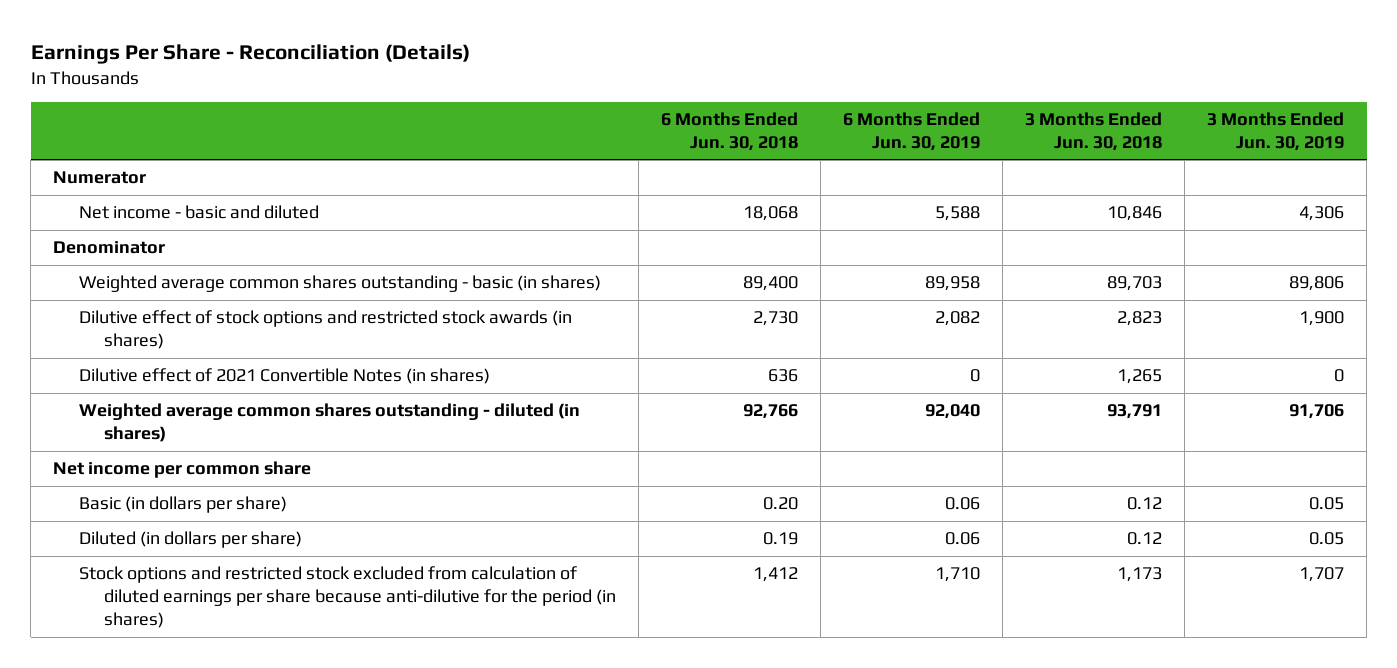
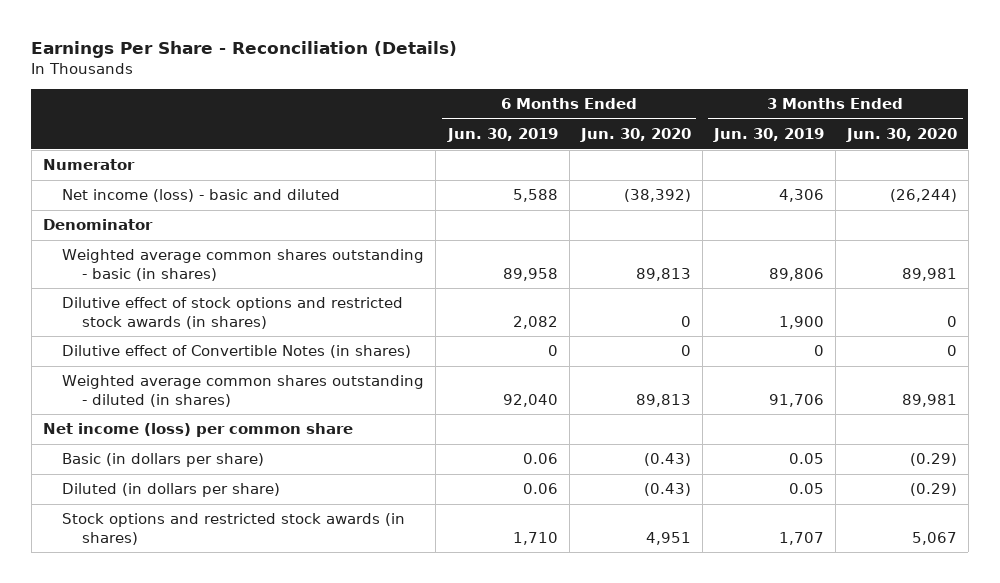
- | 6 Months Ended Jun. 30, 2018 | 6 Months Ended Jun. 30, 2019 | 3 Months Ended Jun. 30, 2018 | 3 Months Ended Jun. 30, 2019
+ | 6 Months Ended Jun. 30, 2019 | 6 Months Ended Jun. 30, 2020 | 3 Months Ended Jun. 30, 2019 | 3 Months Ended Jun. 30, 2020
- Net income - basic and diluted | 18,068 | 5,588 | 10,846 | 4,306
+ Net income (loss) - basic and diluted | 5,588 | (38,392) | 4,306 | (26,244)
- Dilutive effect of 2021 Convertible Notes (in shares) | 636 | 0 | 1,265 | 0
+ Dilutive effect of Convertible Notes (in shares) | 0 | 0 | 0 | 0
- Net income per common share
+ Net income (loss) per common share
- Stock options and restricted stock excluded from calculation of diluted earnings per share because anti-dilutive for the period (in shares) | 1,412 | 1,710 | 1,173 | 1,707
+ Stock options and restricted stock awards (in shares) | 1,710 | 4,951 | 1,707 | 5,067

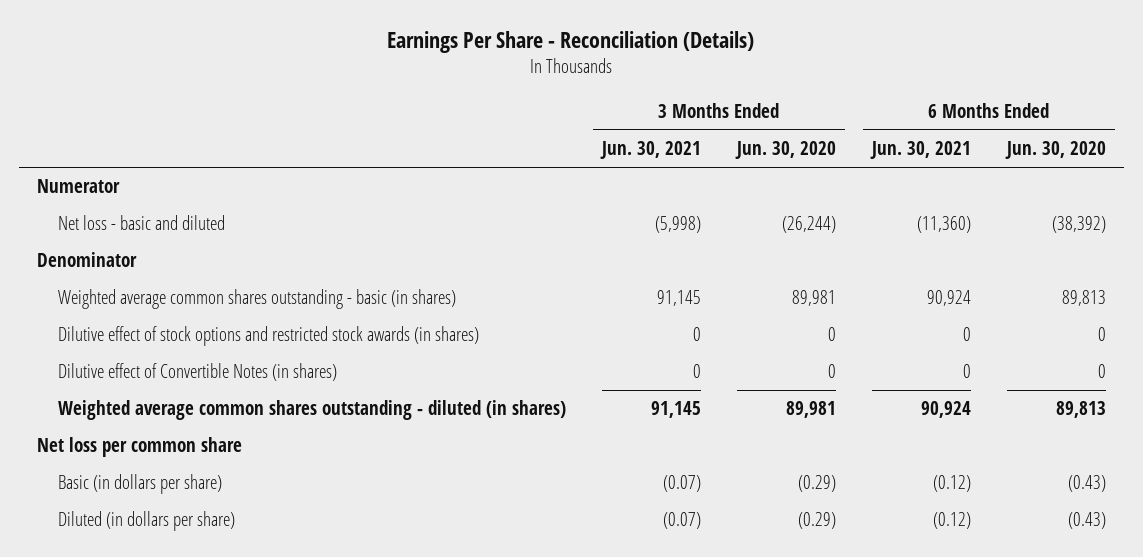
- | 6 Months Ended Jun. 30, 2019 | 6 Months Ended Jun. 30, 2020 | 3 Months Ended Jun. 30, 2019 | 3 Months Ended Jun. 30, 2020
+ | 3 Months Ended Jun. 30, 2021 | 3 Months Ended Jun. 30, 2020 | 6 Months Ended Jun. 30, 2021 | 6 Months Ended Jun. 30, 2020
- Net income (loss) - basic and diluted | 5,588 | (38,392) | 4,306 | (26,244)
+ Net loss - basic and diluted | (5,998) | (26,244) | (11,360) | (38,392)
- Net income (loss) per common share
+ Net loss per common share
- Stock options and restricted stock awards (in shares) | 1,710 | 4,951 | 1,707 | 5,067

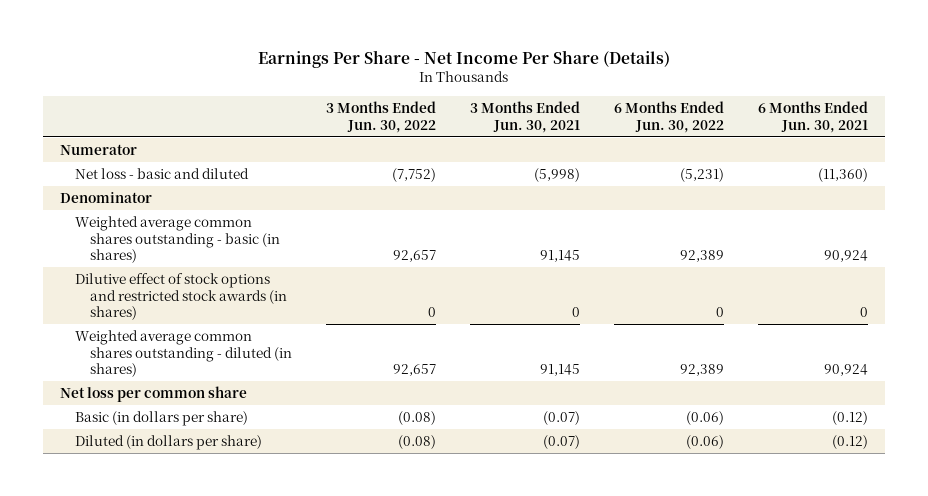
- Earnings Per Share - Reconciliation (Details)
+ Earnings Per Share - Net Income Per Share (Details)
- | 3 Months Ended Jun. 30, 2021 | 3 Months Ended Jun. 30, 2020 | 6 Months Ended Jun. 30, 2021 | 6 Months Ended Jun. 30, 2020
+ | 3 Months Ended Jun. 30, 2022 | 3 Months Ended Jun. 30, 2021 | 6 Months Ended Jun. 30, 2022 | 6 Months Ended Jun. 30, 2021
- Dilutive effect of Convertible Notes (in shares) | 0 | 0 | 0 | 0

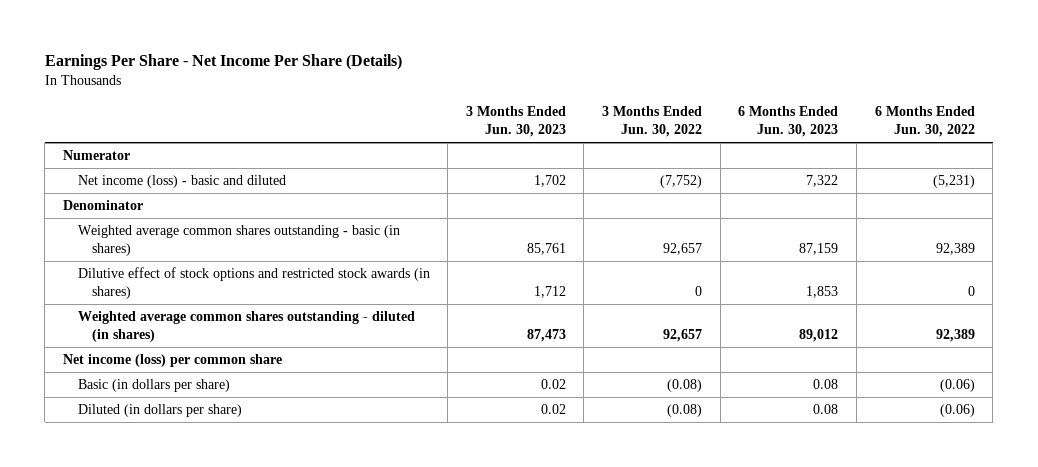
- | 3 Months Ended Jun. 30, 2022 | 3 Months Ended Jun. 30, 2021 | 6 Months Ended Jun. 30, 2022 | 6 Months Ended Jun. 30, 2021
+ | 3 Months Ended Jun. 30, 2023 | 3 Months Ended Jun. 30, 2022 | 6 Months Ended Jun. 30, 2023 | 6 Months Ended Jun. 30, 2022
- Net loss - basic and diluted | (7,752) | (5,998) | (5,231) | (11,360)
+ Net income (loss) - basic and diluted | 1,702 | (7,752) | 7,322 | (5,231)
- Net loss per common share
+ Net income (loss) per common share

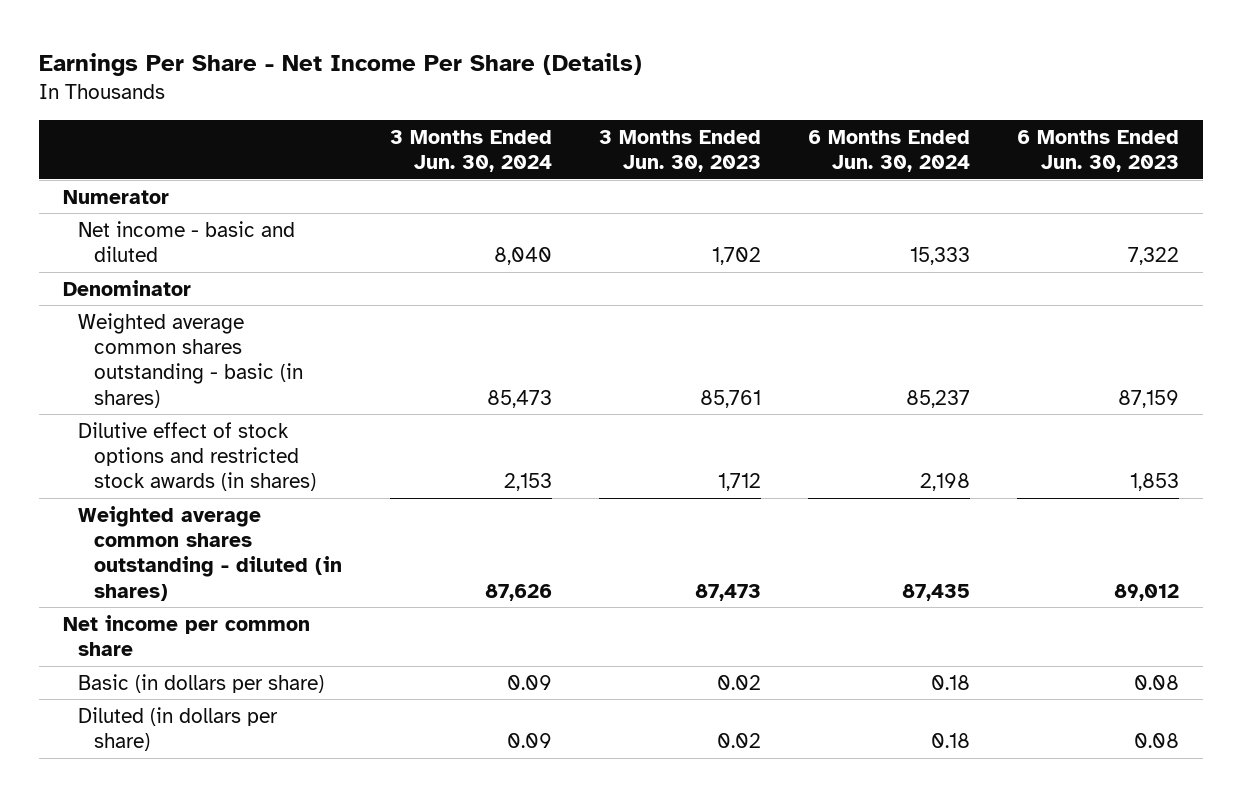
- | 3 Months Ended Jun. 30, 2023 | 3 Months Ended Jun. 30, 2022 | 6 Months Ended Jun. 30, 2023 | 6 Months Ended Jun. 30, 2022
+ | 3 Months Ended Jun. 30, 2024 | 3 Months Ended Jun. 30, 2023 | 6 Months Ended Jun. 30, 2024 | 6 Months Ended Jun. 30, 2023
- Net income (loss) - basic and diluted | 1,702 | (7,752) | 7,322 | (5,231)
+ Net income - basic and diluted | 8,040 | 1,702 | 15,333 | 7,322
- Net income (loss) per common share
+ Net income per common share

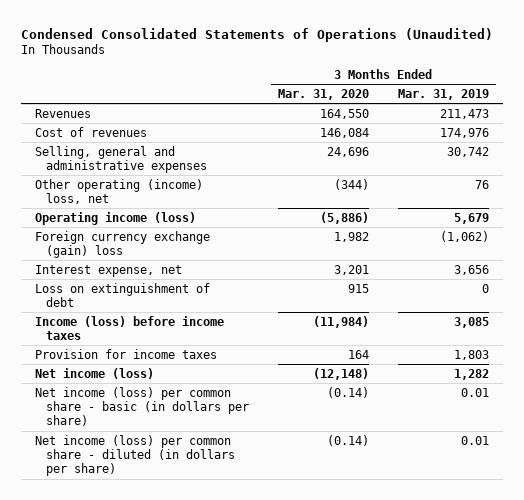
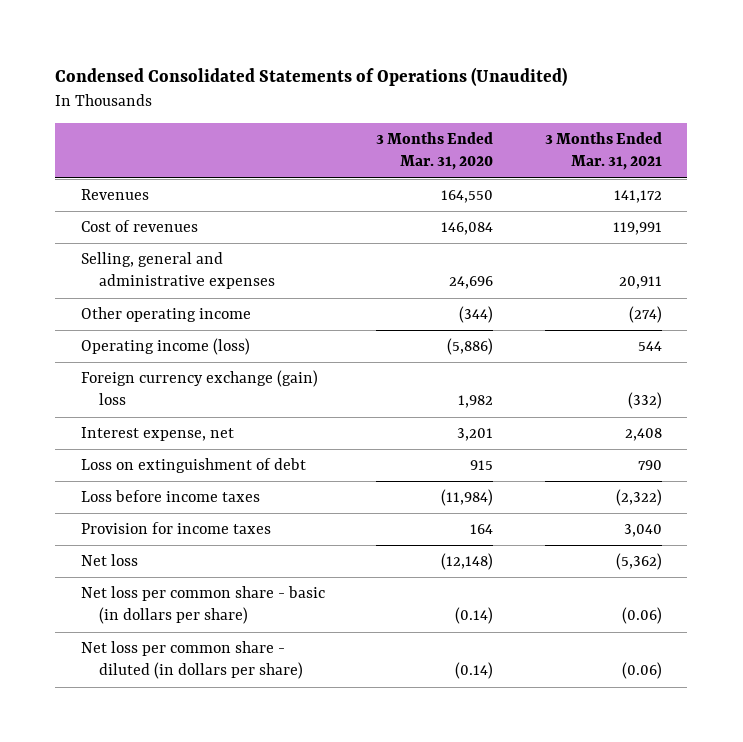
- | 3 Months Ended Mar. 31, 2020 | 3 Months Ended Mar. 31, 2019
+ | 3 Months Ended Mar. 31, 2020 | 3 Months Ended Mar. 31, 2021
- Other operating (income) loss, net | (344) | 76
+ Other operating income | (344) | (274)
- Income (loss) before income taxes | (11,984) | 3,085
+ Loss before income taxes | (11,984) | (2,322)
- Net income (loss) | (12,148) | 1,282
- Net income (loss) per common share - basic (in dollars per share) | (0.14) | 0.01
- Net income (loss) per common share - diluted (in dollars per share) | (0.14) | 0.01
+ Net loss | (12,148) | (5,362)
+ Net loss per common share - basic (in dollars per share) | (0.14) | (0.06)
+ Net loss per common share - diluted (in dollars per share) | (0.14) | (0.06)

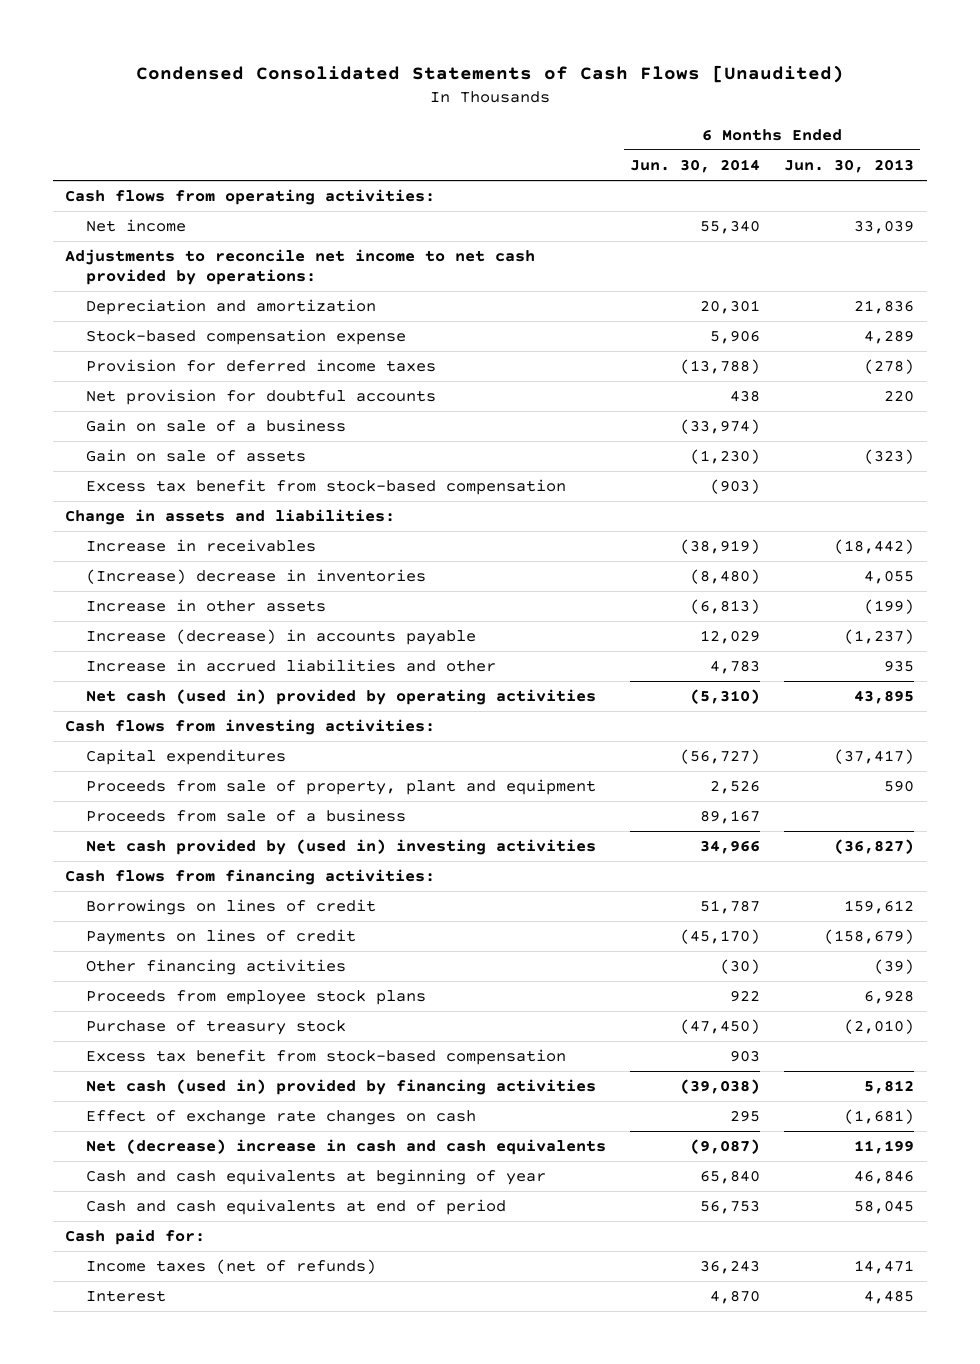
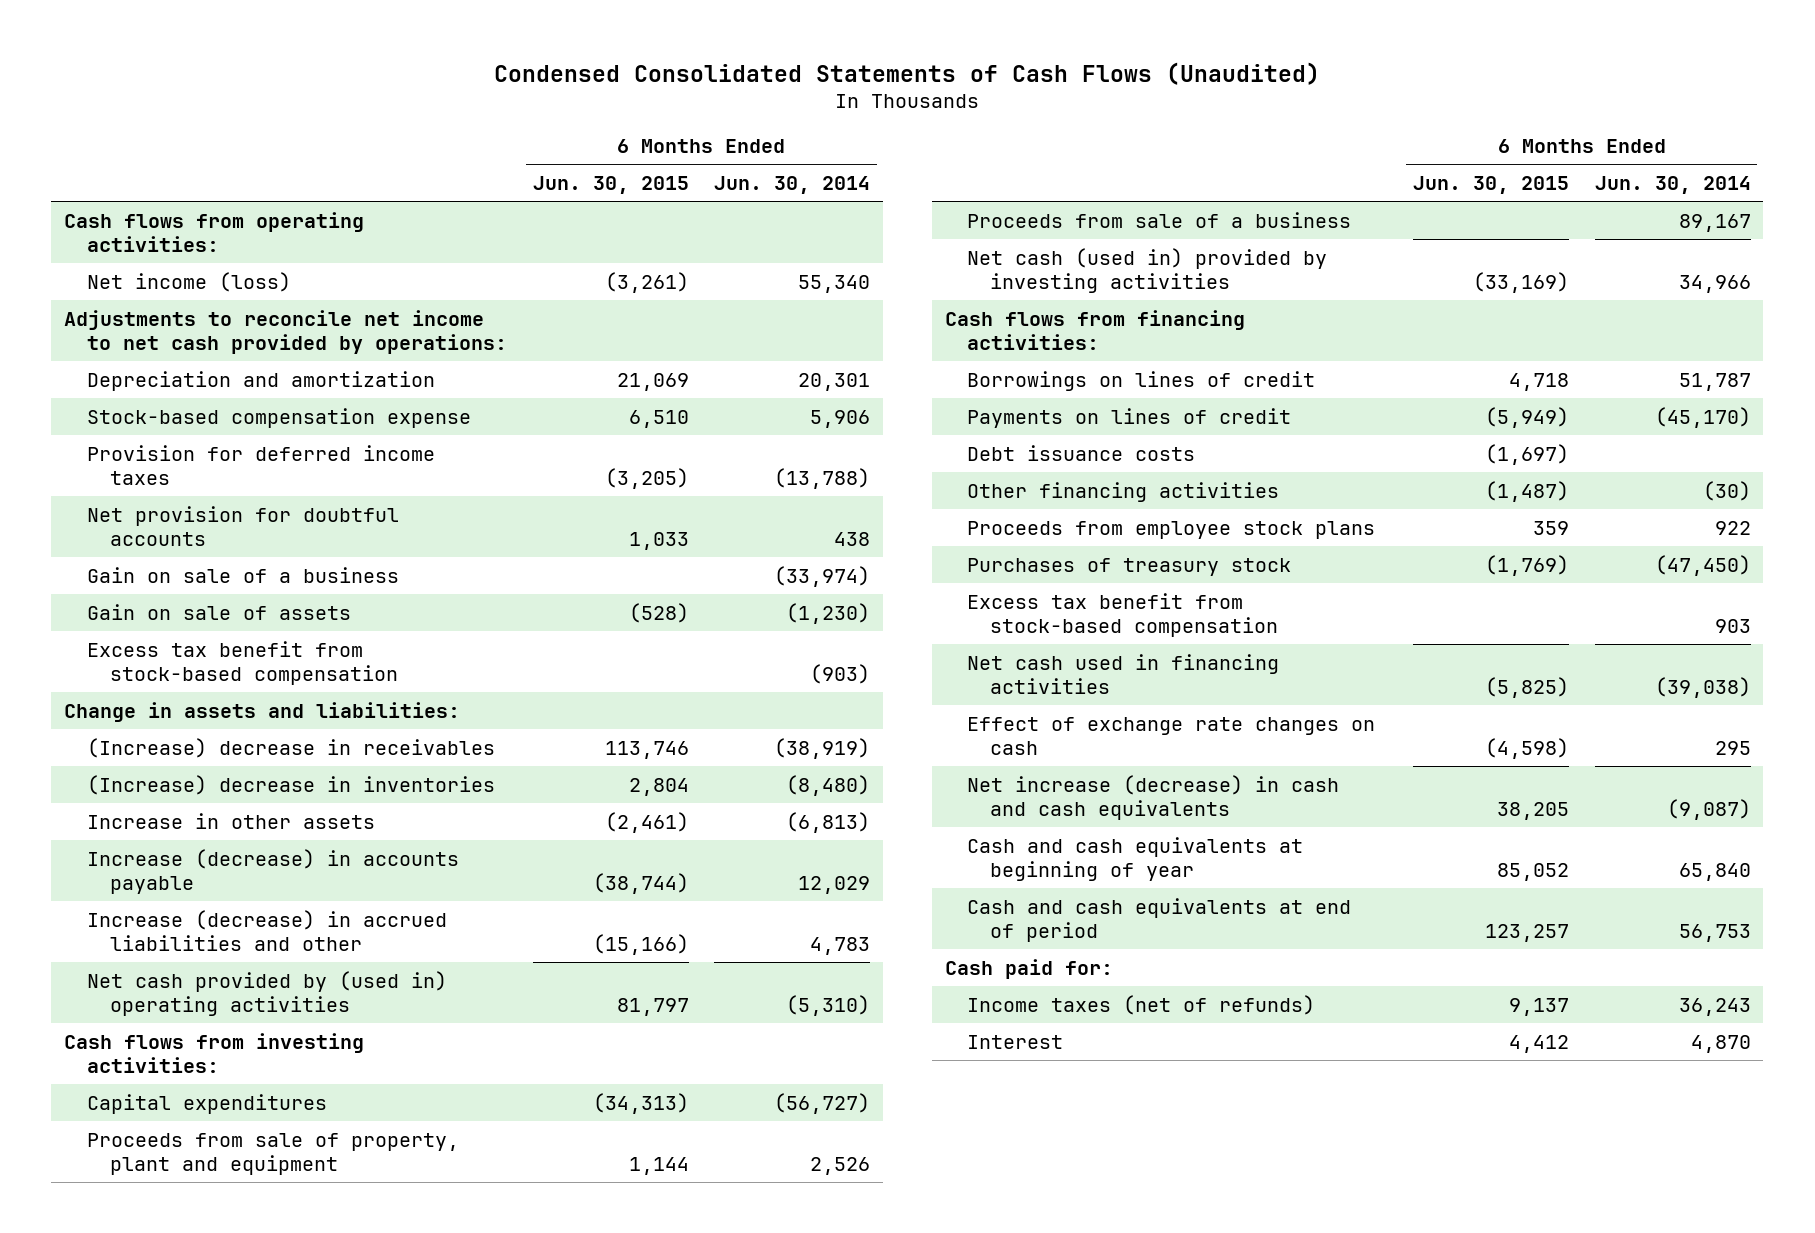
- Condensed Consolidated Statements of Cash Flows [Unaudited)
+ Condensed Consolidated Statements of Cash Flows (Unaudited)
- | 6 Months Ended Jun. 30, 2014 | 6 Months Ended Jun. 30, 2013
+ | 6 Months Ended Jun. 30, 2015 | 6 Months Ended Jun. 30, 2014
- Net income | 55,340 | 33,039
+ Net income (loss) | (3,261) | 55,340
- Increase in receivables | (38,919) | (18,442)
+ (Increase) decrease in receivables | 113,746 | (38,919)
- Increase in accrued liabilities and other | 4,783 | 935
- Net cash (used in) provided by operating activities | (5,310) | 43,895
+ Increase (decrease) in accrued liabilities and other | (15,166) | 4,783
+ Net cash provided by (used in) operating activities | 81,797 | (5,310)
- Net cash provided by (used in) investing activities | 34,966 | (36,827)
+ Net cash (used in) provided by investing activities | (33,169) | 34,966
+ Debt issuance costs | (1,697) |
- Purchase of treasury stock | (47,450) | (2,010)
+ Purchases of treasury stock | (1,769) | (47,450)
- Net cash (used in) provided by financing activities | (39,038) | 5,812
+ Net cash used in financing activities | (5,825) | (39,038)
- Net (decrease) increase in cash and cash equivalents | (9,087) | 11,199
+ Net increase (decrease) in cash and cash equivalents | 38,205 | (9,087)

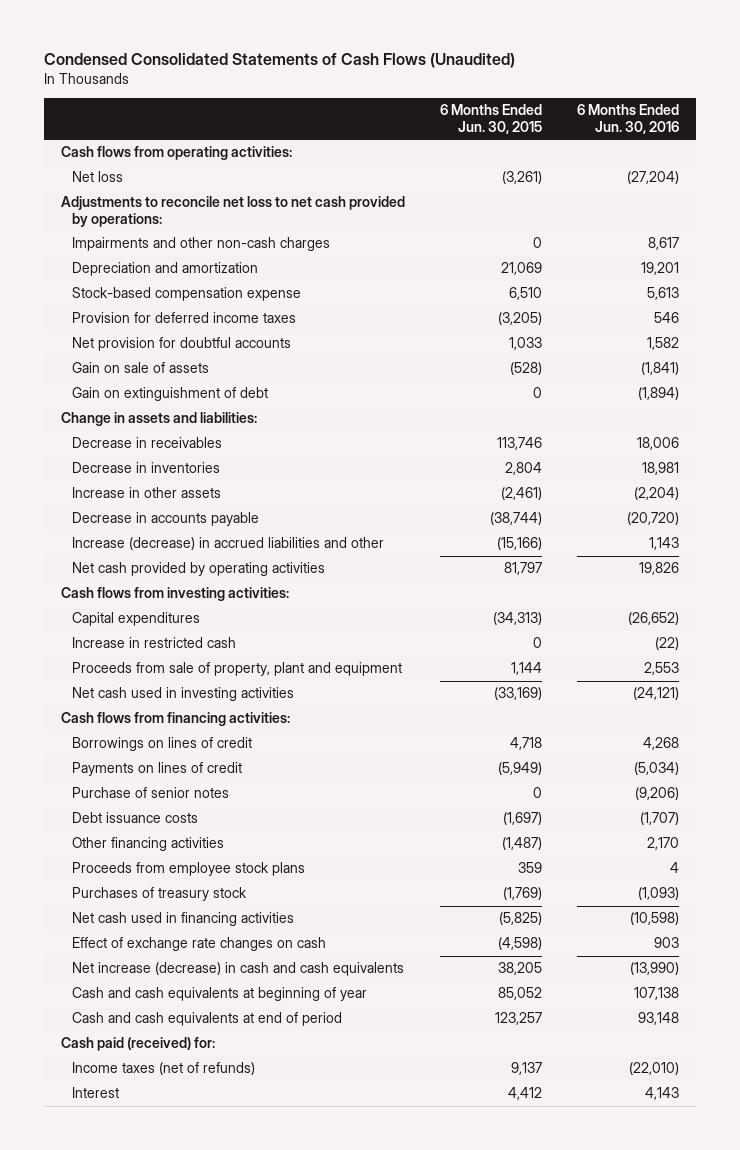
- | 6 Months Ended Jun. 30, 2015 | 6 Months Ended Jun. 30, 2014
+ | 6 Months Ended Jun. 30, 2015 | 6 Months Ended Jun. 30, 2016
- Net income (loss) | (3,261) | 55,340
- Adjustments to reconcile net income to net cash provided by operations:
+ Net loss | (3,261) | (27,204)
+ Adjustments to reconcile net loss to net cash provided by operations:
+ Impairments and other non-cash charges | 0 | 8,617
- Gain on sale of a business | | (33,974)
- Excess tax benefit from stock-based compensation | | (903)
+ Gain on extinguishment of debt | 0 | (1,894)
- (Increase) decrease in receivables | 113,746 | (38,919)
- (Increase) decrease in inventories | 2,804 | (8,480)
+ Decrease in receivables | 113,746 | 18,006
+ Decrease in inventories | 2,804 | 18,981
- Increase (decrease) in accounts payable | (38,744) | 12,029
+ Decrease in accounts payable | (38,744) | (20,720)
- Net cash provided by (used in) operating activities | 81,797 | (5,310)
+ Net cash provided by operating activities | 81,797 | 19,826
+ Increase in restricted cash | 0 | (22)
- Proceeds from sale of a business | | 89,167
- Net cash (used in) provided by investing activities | (33,169) | 34,966
+ Net cash used in investing activities | (33,169) | (24,121)
+ Purchase of senior notes | 0 | (9,206)
- Excess tax benefit from stock-based compensation | | 903
- Cash paid for:
+ Cash paid (received) for:

